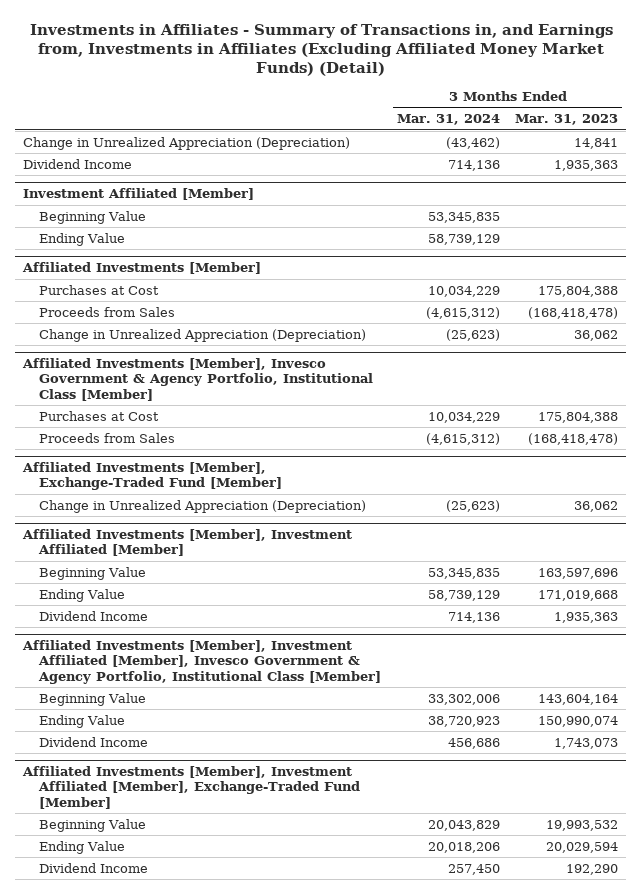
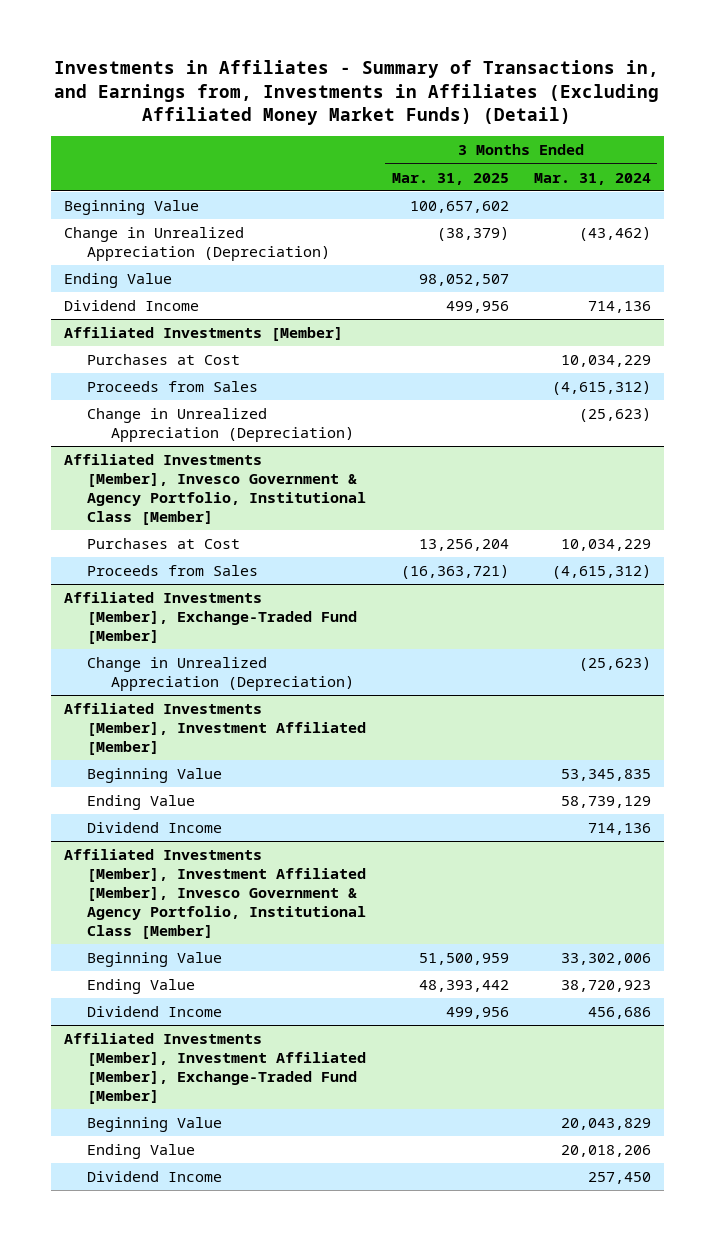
- | 3 Months Ended Mar. 31, 2024 | 3 Months Ended Mar. 31, 2023
+ | 3 Months Ended Mar. 31, 2025 | 3 Months Ended Mar. 31, 2024
+ Beginning Value | 100,657,602 |
+ Ending Value | 98,052,507 |
- Investment Affiliated [Member]
- Beginning Value | 53,345,835 |
- Ending Value | 58,739,129 |

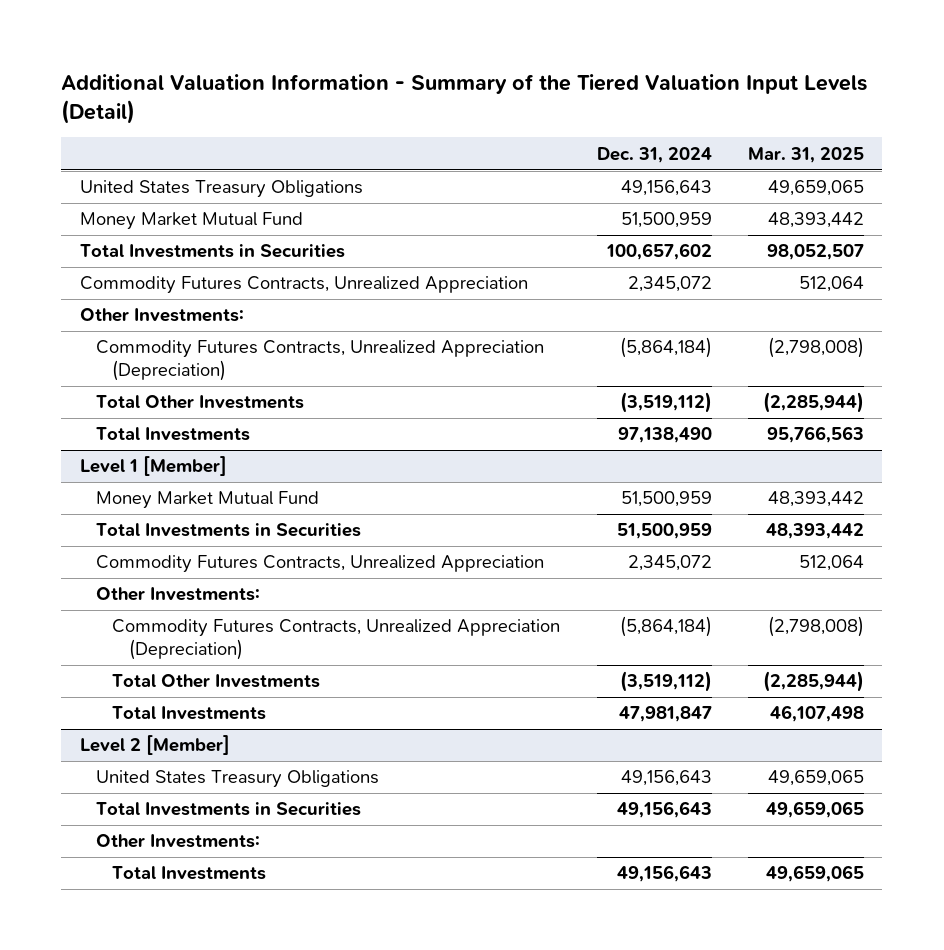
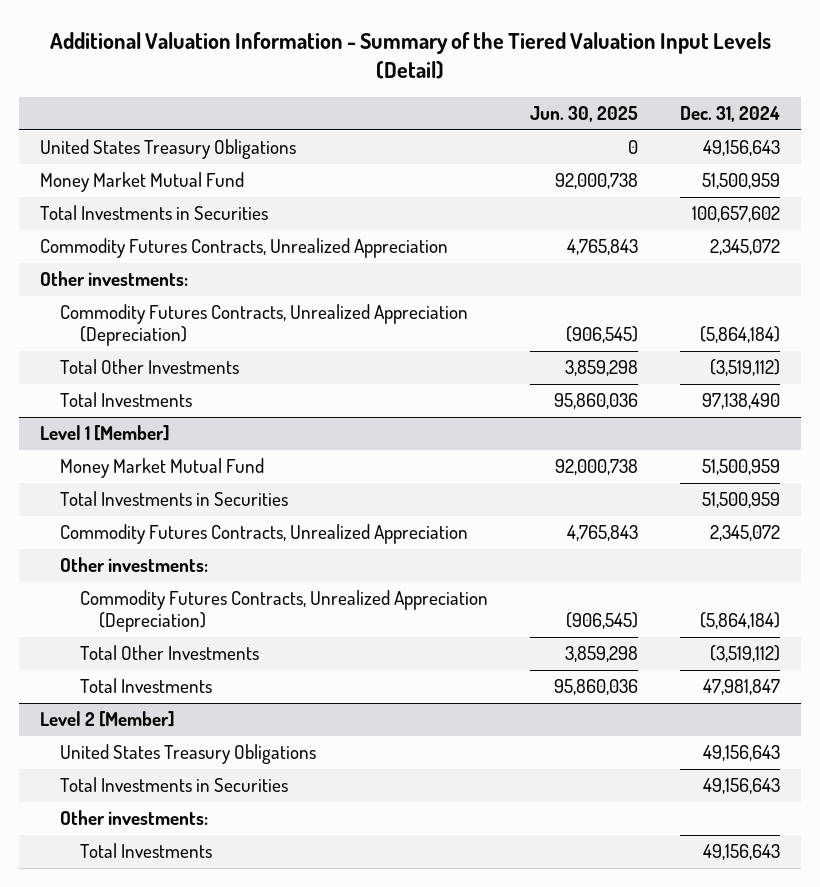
- | Dec. 31, 2024 | Mar. 31, 2025
+ | Jun. 30, 2025 | Dec. 31, 2024
- Other Investments:
+ Other investments:
@ Level 1 [Member]
- Other Investments:
+ Other investments:
@ Level 2 [Member]
- Other Investments:
+ Other investments:

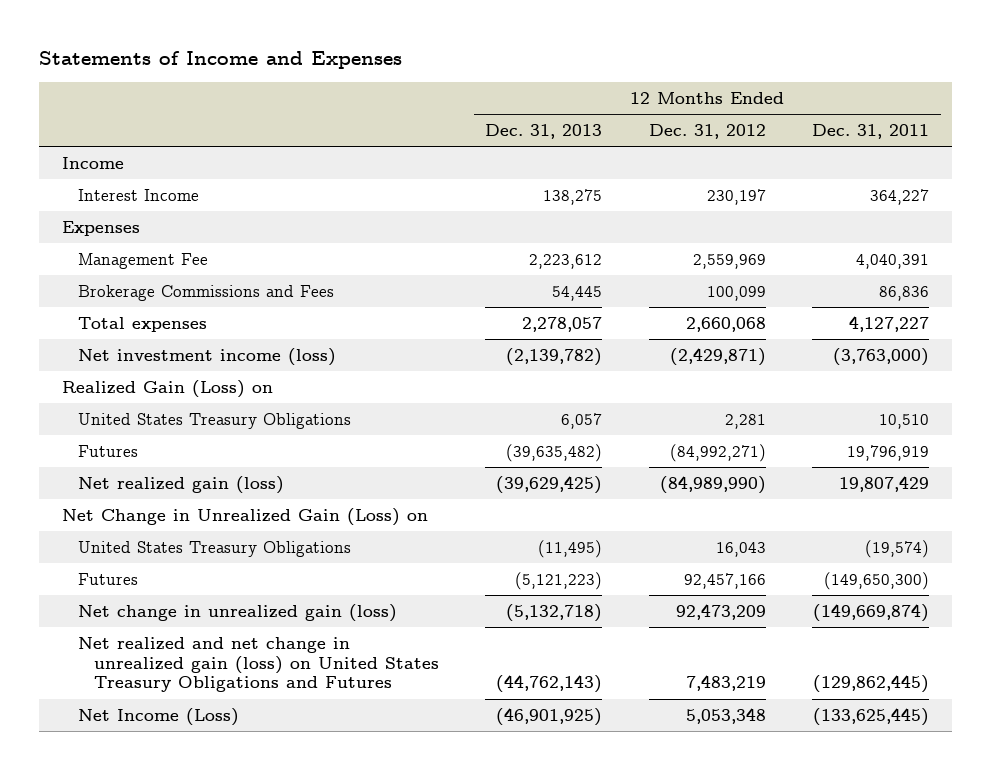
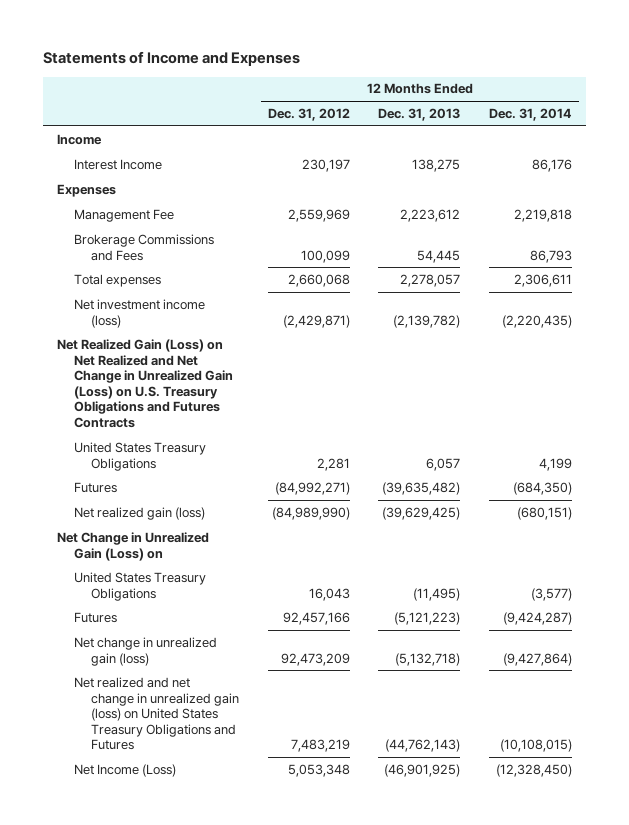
- | 12 Months Ended Dec. 31, 2013 | 12 Months Ended Dec. 31, 2012 | 12 Months Ended Dec. 31, 2011
+ | 12 Months Ended Dec. 31, 2012 | 12 Months Ended Dec. 31, 2013 | 12 Months Ended Dec. 31, 2014
- Realized Gain (Loss) on
+ Net Realized Gain (Loss) on Net Realized and Net Change in Unrealized Gain (Loss) on U.S. Treasury Obligations and Futures Contracts

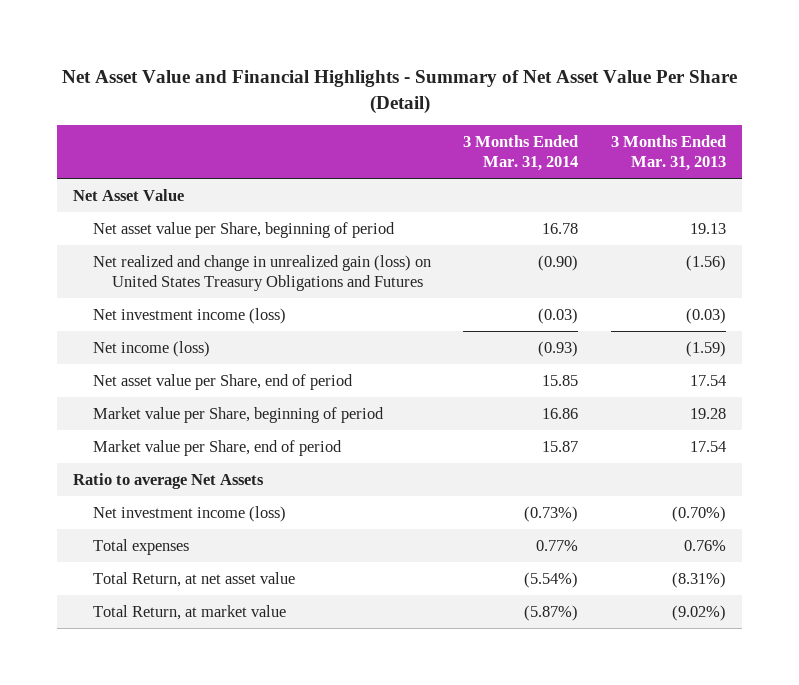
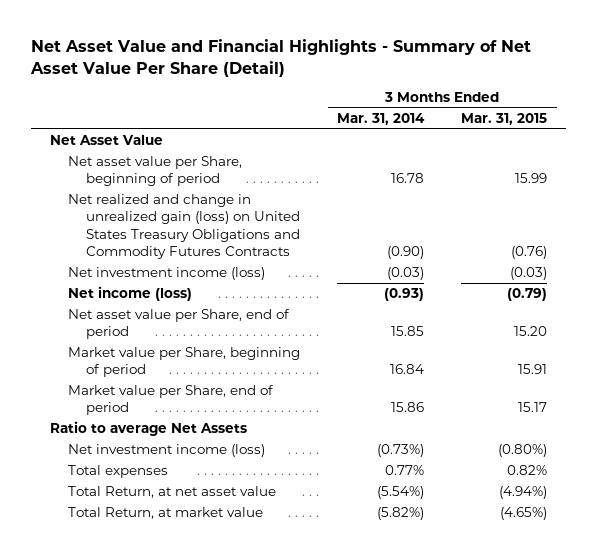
- | 3 Months Ended Mar. 31, 2014 | 3 Months Ended Mar. 31, 2013
+ | 3 Months Ended Mar. 31, 2014 | 3 Months Ended Mar. 31, 2015
- Net realized and change in unrealized gain (loss) on United States Treasury Obligations and Futures | (0.90) | (1.56)
+ Net realized and change in unrealized gain (loss) on United States Treasury Obligations and Commodity Futures Contracts | (0.90) | (0.76)
- Market value per Share, beginning of period | 16.86 | 19.28
- Market value per Share, end of period | 15.87 | 17.54
+ Market value per Share, beginning of period | 16.84 | 15.91
+ Market value per Share, end of period | 15.86 | 15.17
- Total Return, at market value | (5.87%) | (9.02%)
+ Total Return, at market value | (5.82%) | (4.65%)

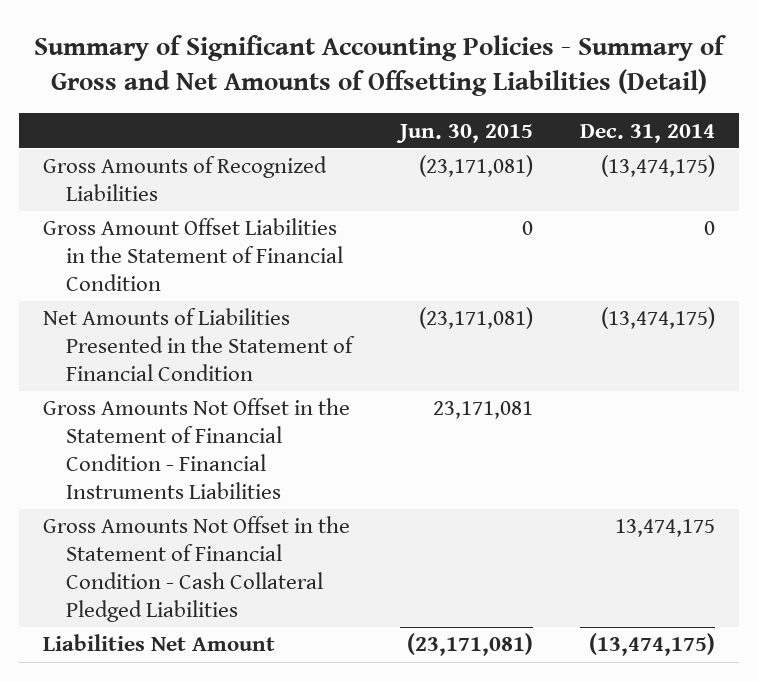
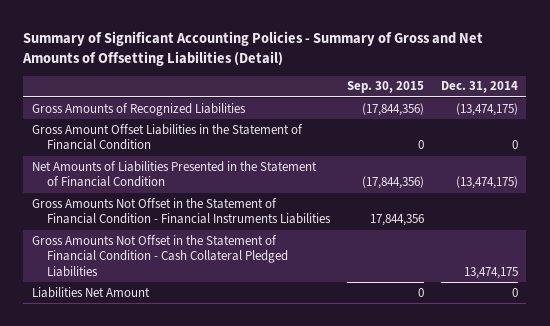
- | Jun. 30, 2015 | Dec. 31, 2014
+ | Sep. 30, 2015 | Dec. 31, 2014
- Liabilities Net Amount | (23,171,081) | (13,474,175)
+ Liabilities Net Amount | 0 | 0

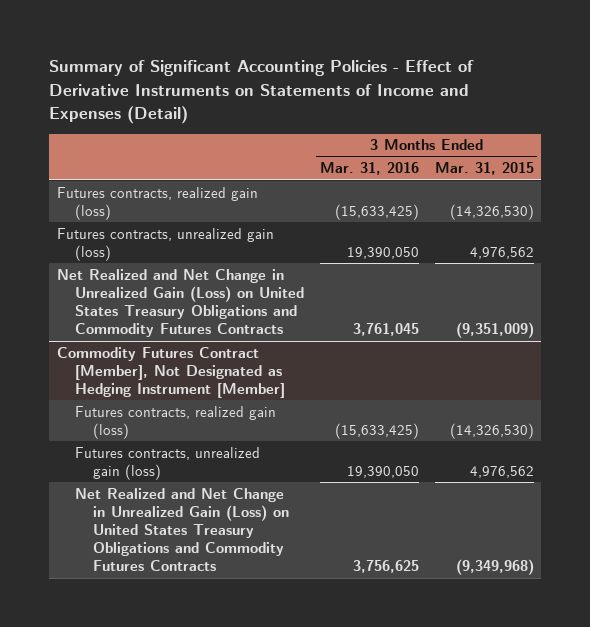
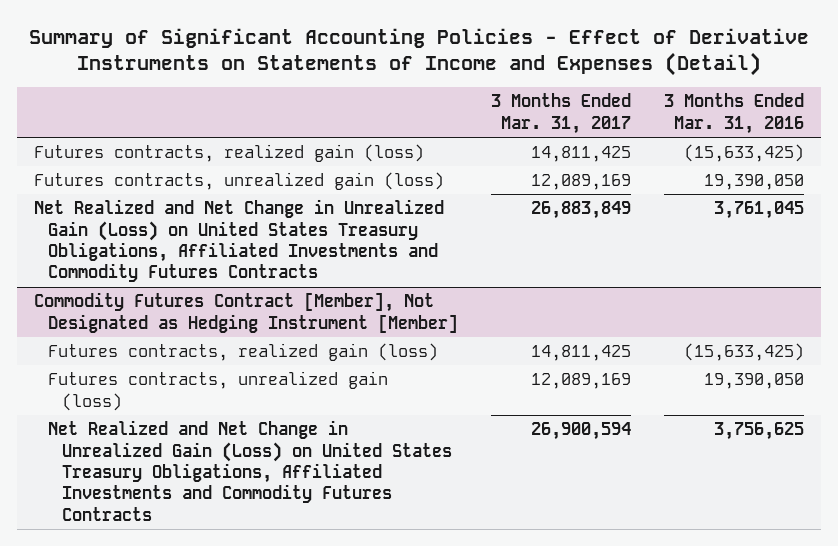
- | 3 Months Ended Mar. 31, 2016 | 3 Months Ended Mar. 31, 2015
+ | 3 Months Ended Mar. 31, 2017 | 3 Months Ended Mar. 31, 2016
- Net Realized and Net Change in Unrealized Gain (Loss) on United States Treasury Obligations and Commodity Futures Contracts | 3,761,045 | (9,351,009)
+ Net Realized and Net Change in Unrealized Gain (Loss) on United States Treasury Obligations, Affiliated Investments and Commodity Futures Contracts | 26,883,849 | 3,761,045
@ Commodity Futures Contract [Member], Not Designated as Hedging Instrument [Member]
- Net Realized and Net Change in Unrealized Gain (Loss) on United States Treasury Obligations and Commodity Futures Contracts | 3,756,625 | (9,349,968)
+ Net Realized and Net Change in Unrealized Gain (Loss) on United States Treasury Obligations, Affiliated Investments and Commodity Futures Contracts | 26,900,594 | 3,756,625

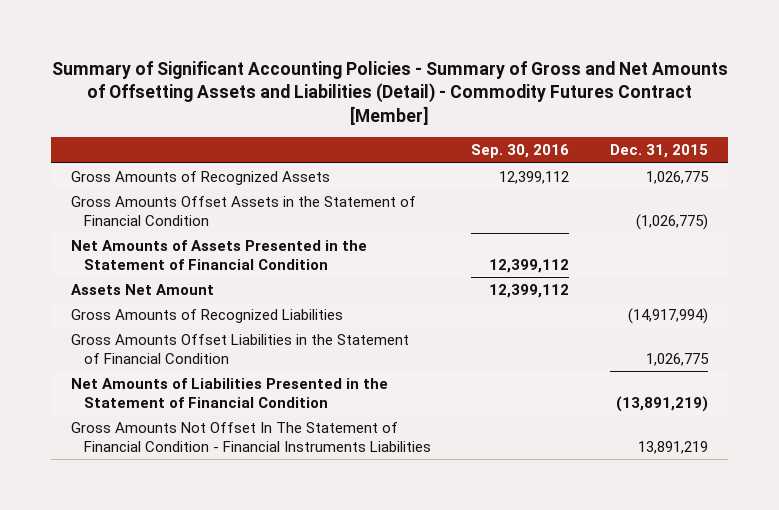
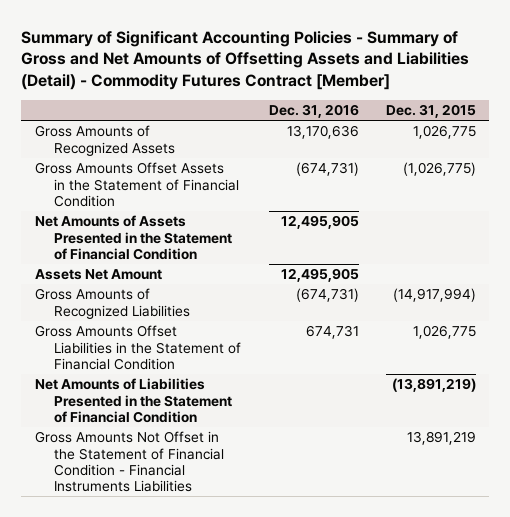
- | Sep. 30, 2016 | Dec. 31, 2015
+ | Dec. 31, 2016 | Dec. 31, 2015
- Gross Amounts Not Offset In The Statement of Financial Condition - Financial Instruments Liabilities | | 13,891,219
+ Gross Amounts Not Offset in the Statement of Financial Condition - Financial Instruments Liabilities | | 13,891,219

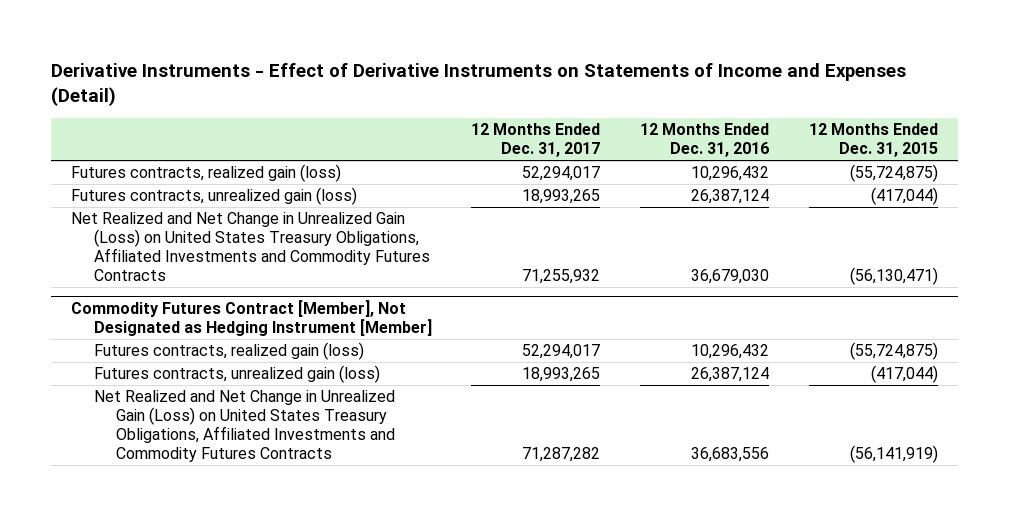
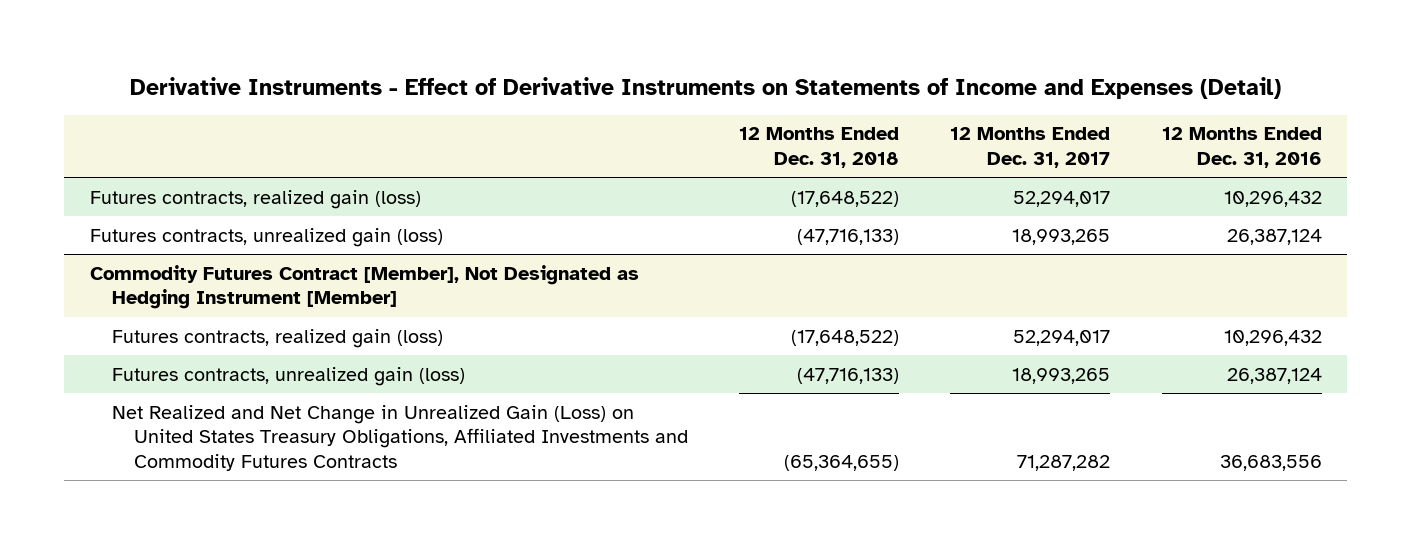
- | 12 Months Ended Dec. 31, 2017 | 12 Months Ended Dec. 31, 2016 | 12 Months Ended Dec. 31, 2015
+ | 12 Months Ended Dec. 31, 2018 | 12 Months Ended Dec. 31, 2017 | 12 Months Ended Dec. 31, 2016
- Net Realized and Net Change in Unrealized Gain (Loss) on United States Treasury Obligations, Affiliated Investments and Commodity Futures Contracts | 71,255,932 | 36,679,030 | (56,130,471)

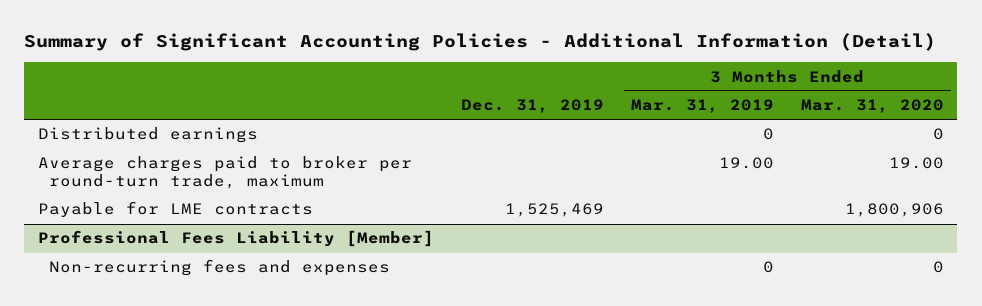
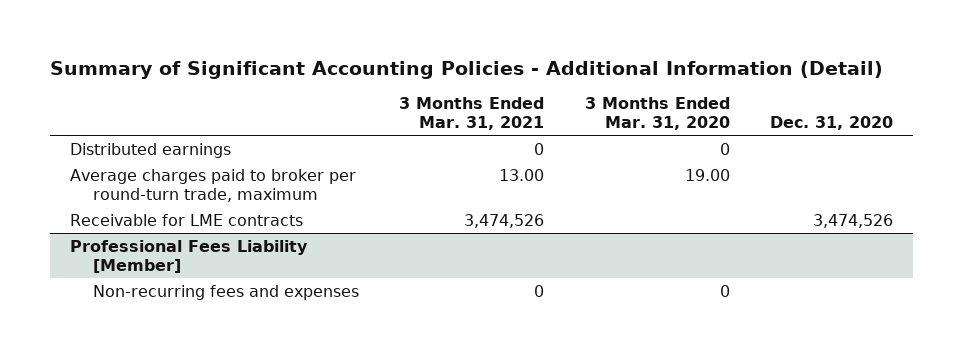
- | Dec. 31, 2019 | 3 Months Ended Mar. 31, 2019 | 3 Months Ended Mar. 31, 2020
+ | 3 Months Ended Mar. 31, 2021 | 3 Months Ended Mar. 31, 2020 | Dec. 31, 2020
- Payable for LME contracts | 1,525,469 | | 1,800,906
+ Receivable for LME contracts | 3,474,526 | | 3,474,526

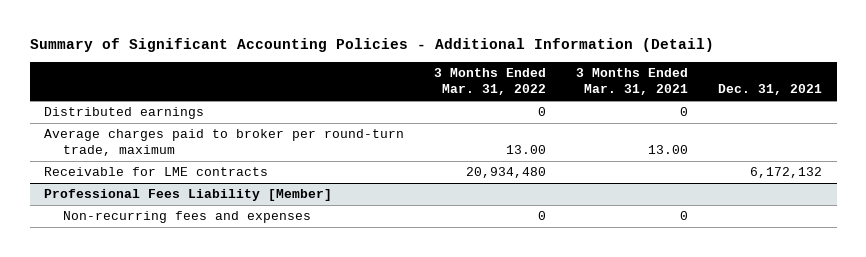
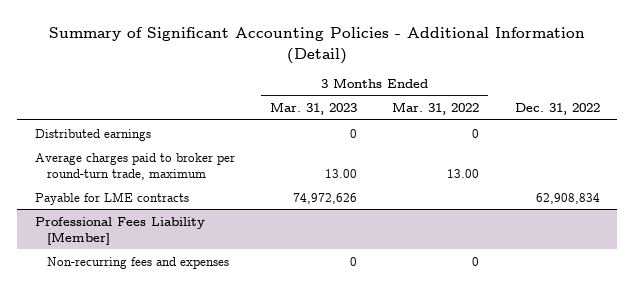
- | 3 Months Ended Mar. 31, 2022 | 3 Months Ended Mar. 31, 2021 | Dec. 31, 2021
+ | 3 Months Ended Mar. 31, 2023 | 3 Months Ended Mar. 31, 2022 | Dec. 31, 2022
- Receivable for LME contracts | 20,934,480 | | 6,172,132
+ Payable for LME contracts | 74,972,626 | | 62,908,834

